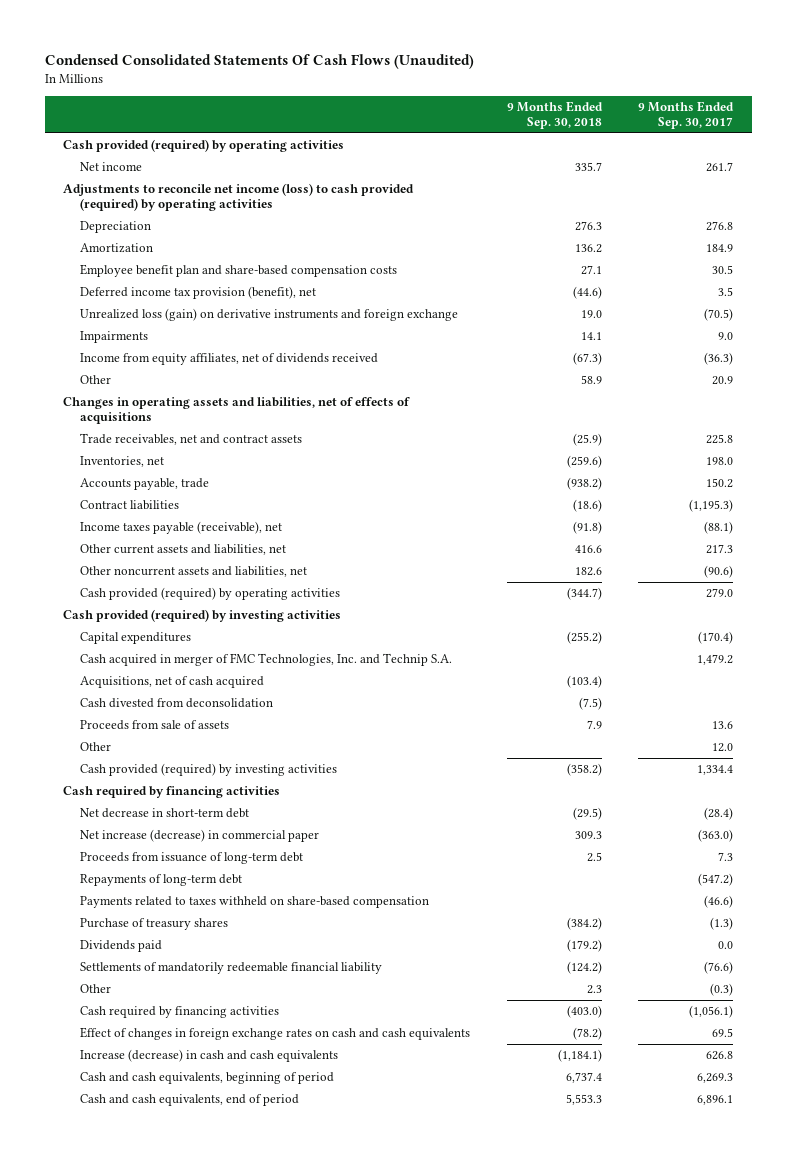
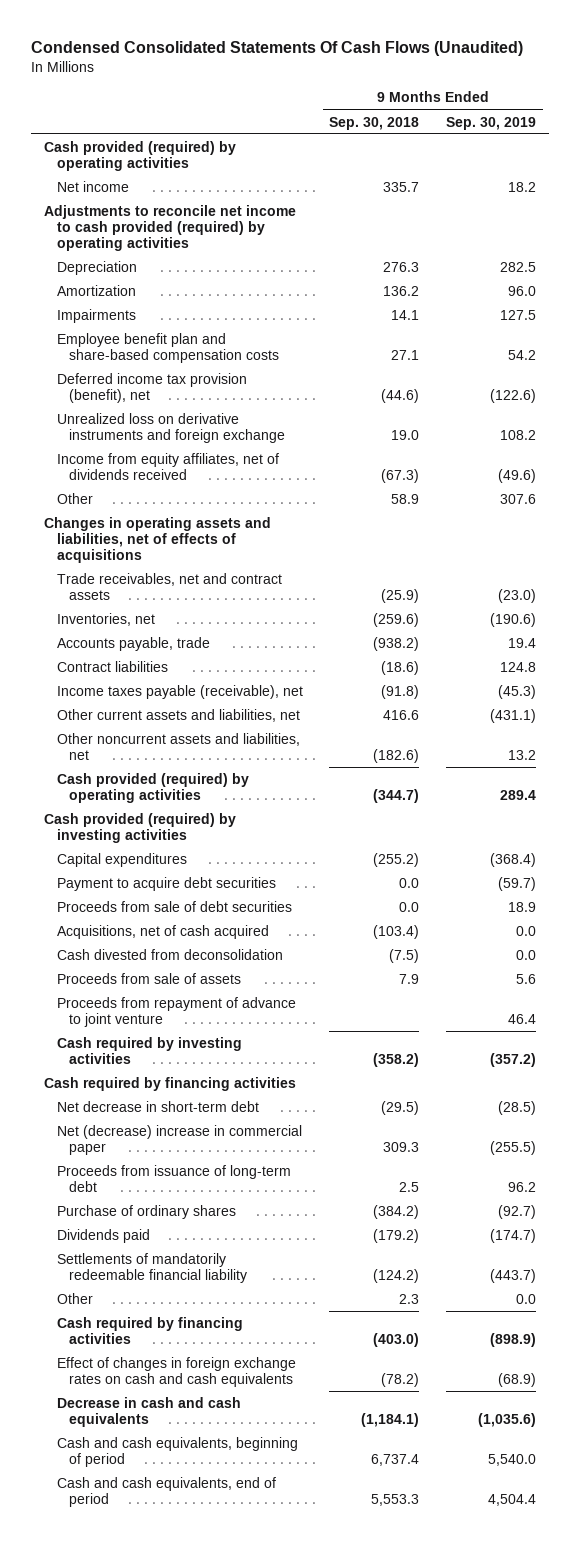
- | 9 Months Ended Sep. 30, 2018 | 9 Months Ended Sep. 30, 2017
+ | 9 Months Ended Sep. 30, 2018 | 9 Months Ended Sep. 30, 2019
- Adjustments to reconcile net income (loss) to cash provided (required) by operating activities
+ Adjustments to reconcile net income to cash provided (required) by operating activities
moved up: Impairments | 14.1 | 127.5
- Unrealized loss (gain) on derivative instruments and foreign exchange | 19.0 | (70.5)
+ Unrealized loss on derivative instruments and foreign exchange | 19.0 | 108.2
- Other noncurrent assets and liabilities, net | 182.6 | (90.6)
+ Other noncurrent assets and liabilities, net | (182.6) | 13.2
- Cash acquired in merger of FMC Technologies, Inc. and Technip S.A. | | 1,479.2
+ Payment to acquire debt securities | 0.0 | (59.7)
+ Proceeds from sale of debt securities | 0.0 | 18.9
- Other | | 12.0
- Cash provided (required) by investing activities | (358.2) | 1,334.4
+ Proceeds from repayment of advance to joint venture | | 46.4
+ Cash required by investing activities | (358.2) | (357.2)
- Net increase (decrease) in commercial paper | 309.3 | (363.0)
+ Net (decrease) increase in commercial paper | 309.3 | (255.5)
- Repayments of long-term debt | | (547.2)
- Payments related to taxes withheld on share-based compensation | | (46.6)
- Purchase of treasury shares | (384.2) | (1.3)
+ Purchase of ordinary shares | (384.2) | (92.7)
- Increase (decrease) in cash and cash equivalents | (1,184.1) | 626.8
+ Decrease in cash and cash equivalents | (1,184.1) | (1,035.6)

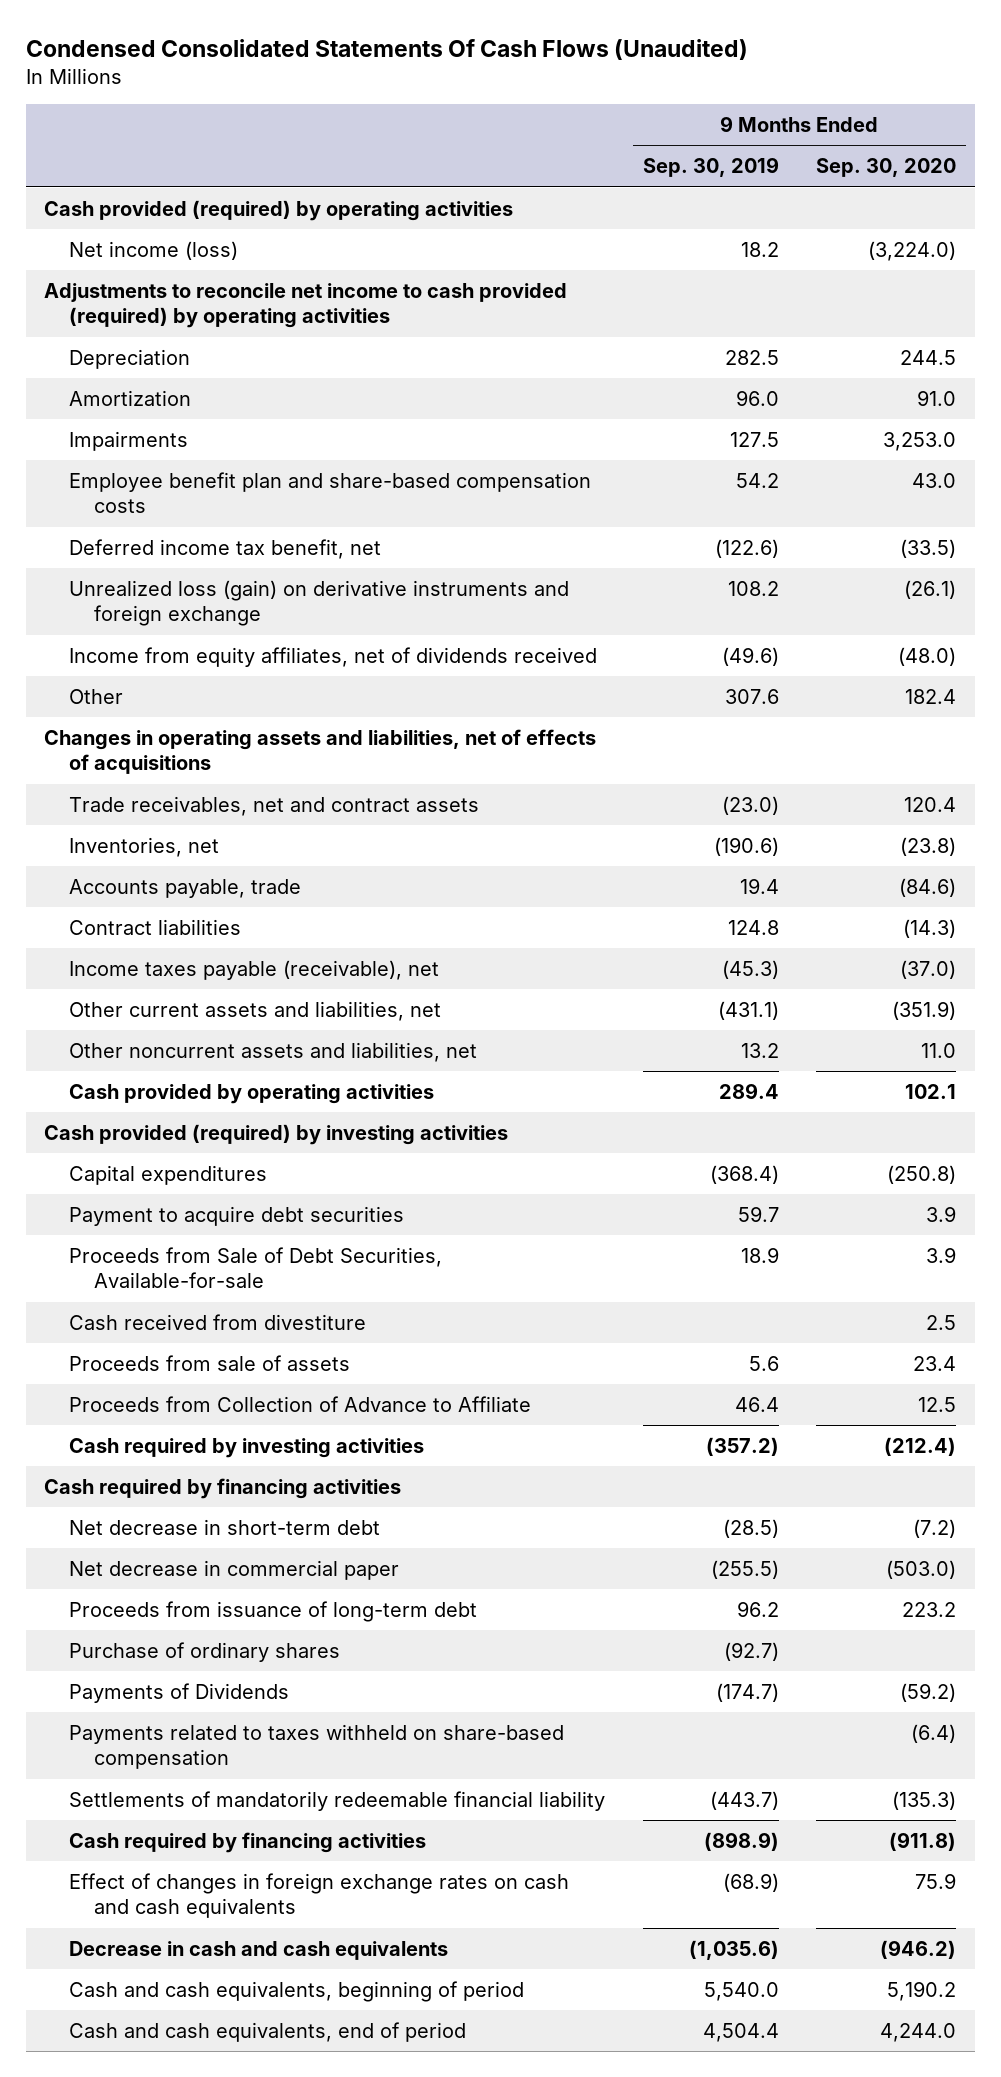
- | 9 Months Ended Sep. 30, 2018 | 9 Months Ended Sep. 30, 2019
+ | 9 Months Ended Sep. 30, 2019 | 9 Months Ended Sep. 30, 2020
- Net income | 335.7 | 18.2
+ Net income (loss) | 18.2 | (3,224.0)
- Deferred income tax provision (benefit), net | (44.6) | (122.6)
- Unrealized loss on derivative instruments and foreign exchange | 19.0 | 108.2
+ Deferred income tax benefit, net | (122.6) | (33.5)
+ Unrealized loss (gain) on derivative instruments and foreign exchange | 108.2 | (26.1)
- Cash provided (required) by operating activities | (344.7) | 289.4
+ Cash provided by operating activities | 289.4 | 102.1
- Payment to acquire debt securities | 0.0 | (59.7)
- Proceeds from sale of debt securities | 0.0 | 18.9
- Acquisitions, net of cash acquired | (103.4) | 0.0
- Cash divested from deconsolidation | (7.5) | 0.0
+ Payment to acquire debt securities | 59.7 | 3.9
+ Proceeds from Sale of Debt Securities, Available-for-sale | 18.9 | 3.9
+ Cash received from divestiture | | 2.5
- Proceeds from repayment of advance to joint venture | | 46.4
+ Proceeds from Collection of Advance to Affiliate | 46.4 | 12.5
- Net (decrease) increase in commercial paper | 309.3 | (255.5)
+ Net decrease in commercial paper | (255.5) | (503.0)
- Dividends paid | (179.2) | (174.7)
+ Payments of Dividends | (174.7) | (59.2)
+ Payments related to taxes withheld on share-based compensation | | (6.4)
- Other | 2.3 | 0.0

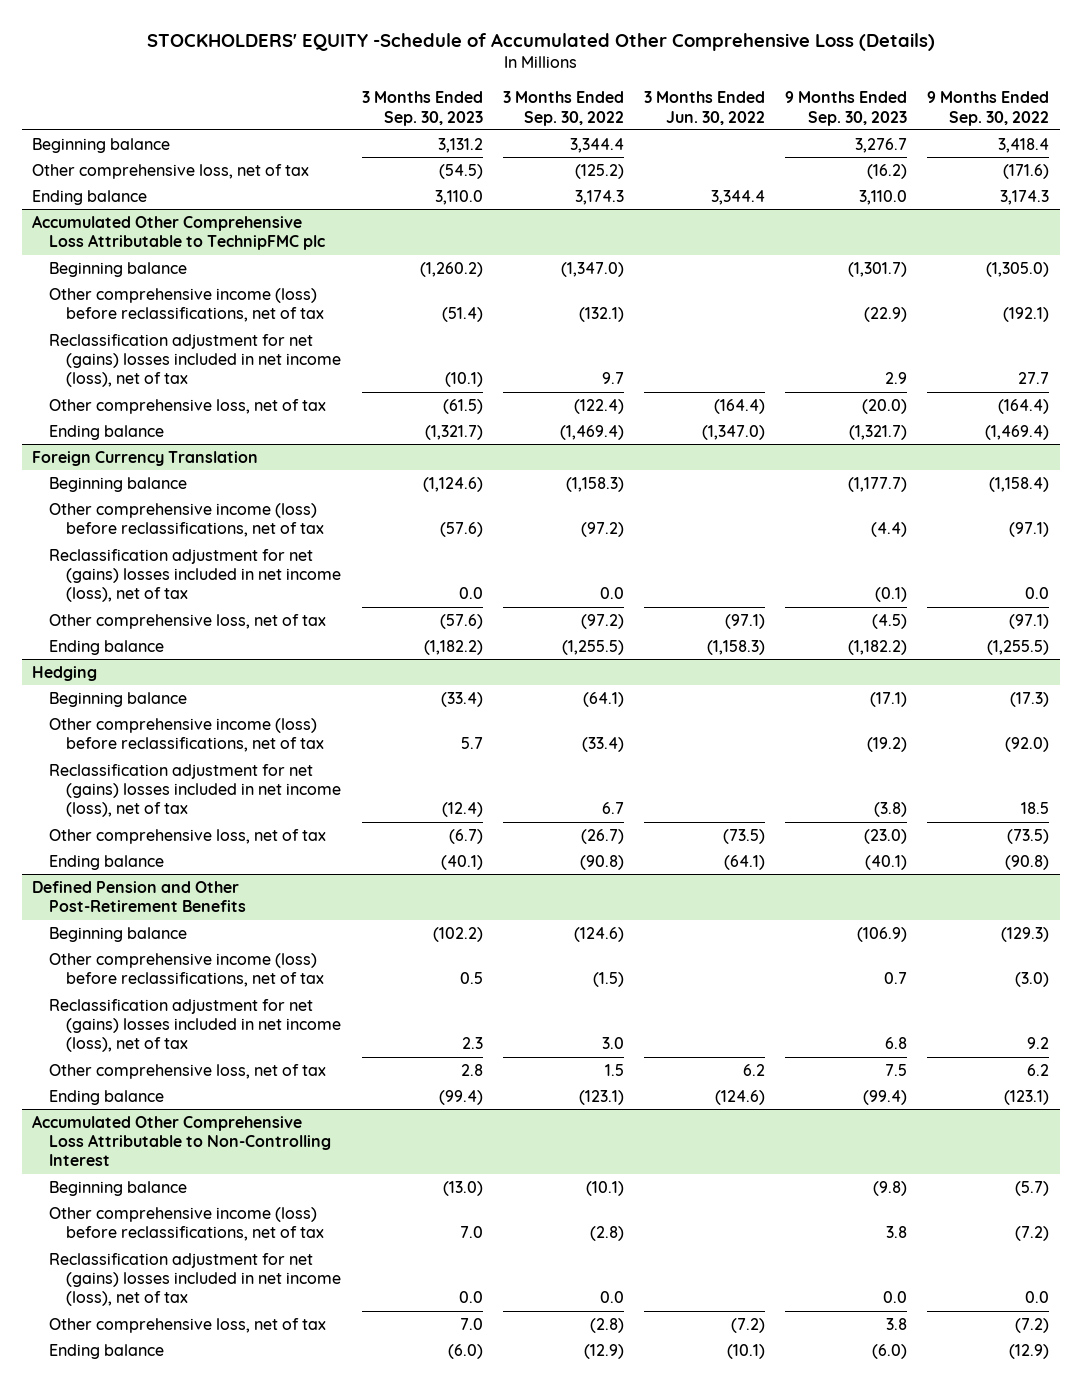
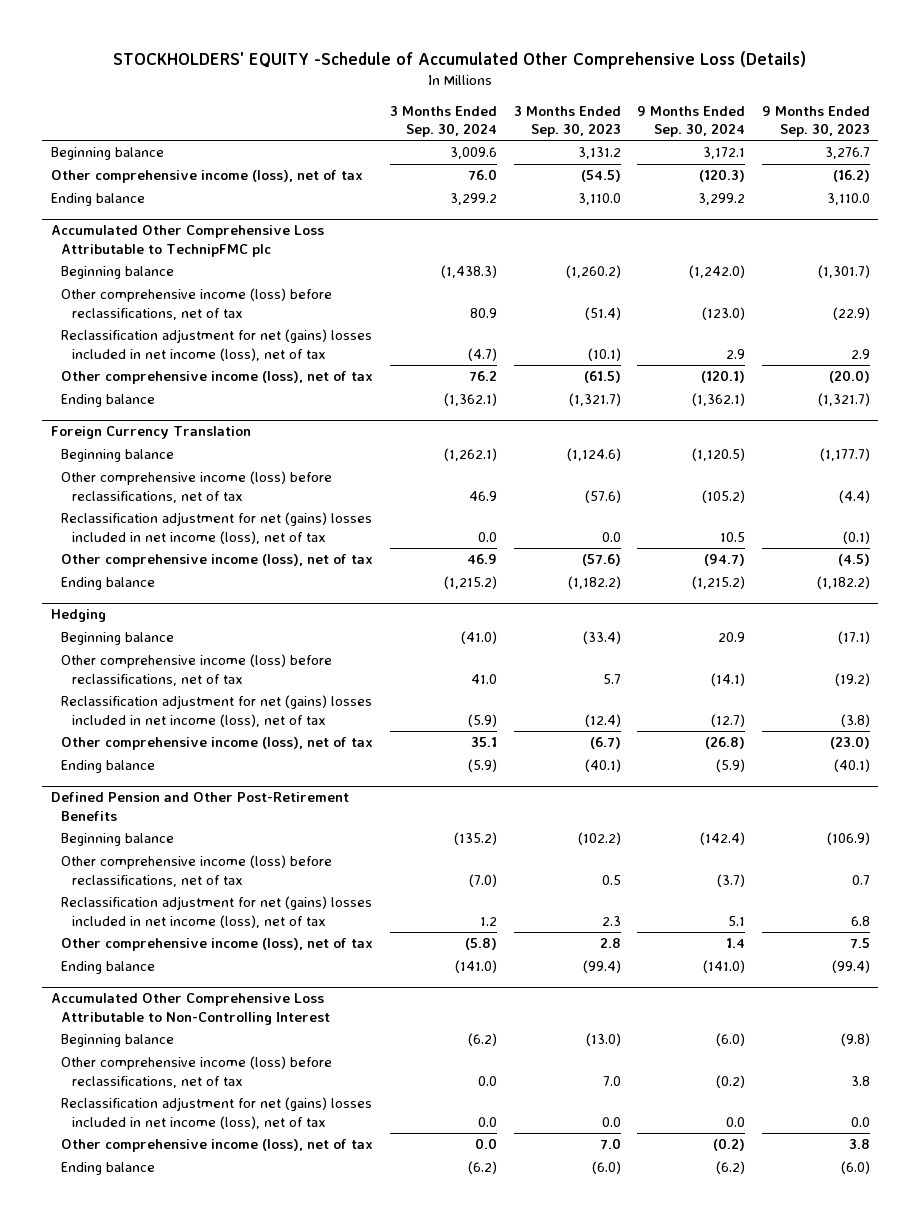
- | 3 Months Ended Sep. 30, 2023 | 3 Months Ended Sep. 30, 2022 | 3 Months Ended Jun. 30, 2022 | 9 Months Ended Sep. 30, 2023 | 9 Months Ended Sep. 30, 2022
+ | 3 Months Ended Sep. 30, 2024 | 3 Months Ended Sep. 30, 2023 | 9 Months Ended Sep. 30, 2024 | 9 Months Ended Sep. 30, 2023
- Other comprehensive loss, net of tax | (54.5) | (125.2) | | (16.2) | (171.6)
+ Other comprehensive income (loss), net of tax | 76.0 | (54.5) | (120.3) | (16.2)
@ Accumulated Other Comprehensive Loss Attributable to TechnipFMC plc
- Other comprehensive loss, net of tax | (61.5) | (122.4) | (164.4) | (20.0) | (164.4)
+ Other comprehensive income (loss), net of tax | 76.2 | (61.5) | (120.1) | (20.0)
@ Foreign Currency Translation
- Other comprehensive loss, net of tax | (57.6) | (97.2) | (97.1) | (4.5) | (97.1)
+ Other comprehensive income (loss), net of tax | 46.9 | (57.6) | (94.7) | (4.5)
@ Hedging
- Other comprehensive loss, net of tax | (6.7) | (26.7) | (73.5) | (23.0) | (73.5)
+ Other comprehensive income (loss), net of tax | 35.1 | (6.7) | (26.8) | (23.0)
@ Defined Pension and Other Post-Retirement Benefits
- Other comprehensive loss, net of tax | 2.8 | 1.5 | 6.2 | 7.5 | 6.2
+ Other comprehensive income (loss), net of tax | (5.8) | 2.8 | 1.4 | 7.5
@ Accumulated Other Comprehensive Loss Attributable to Non-Controlling Interest
- Other comprehensive loss, net of tax | 7.0 | (2.8) | (7.2) | 3.8 | (7.2)
+ Other comprehensive income (loss), net of tax | 0.0 | 7.0 | (0.2) | 3.8

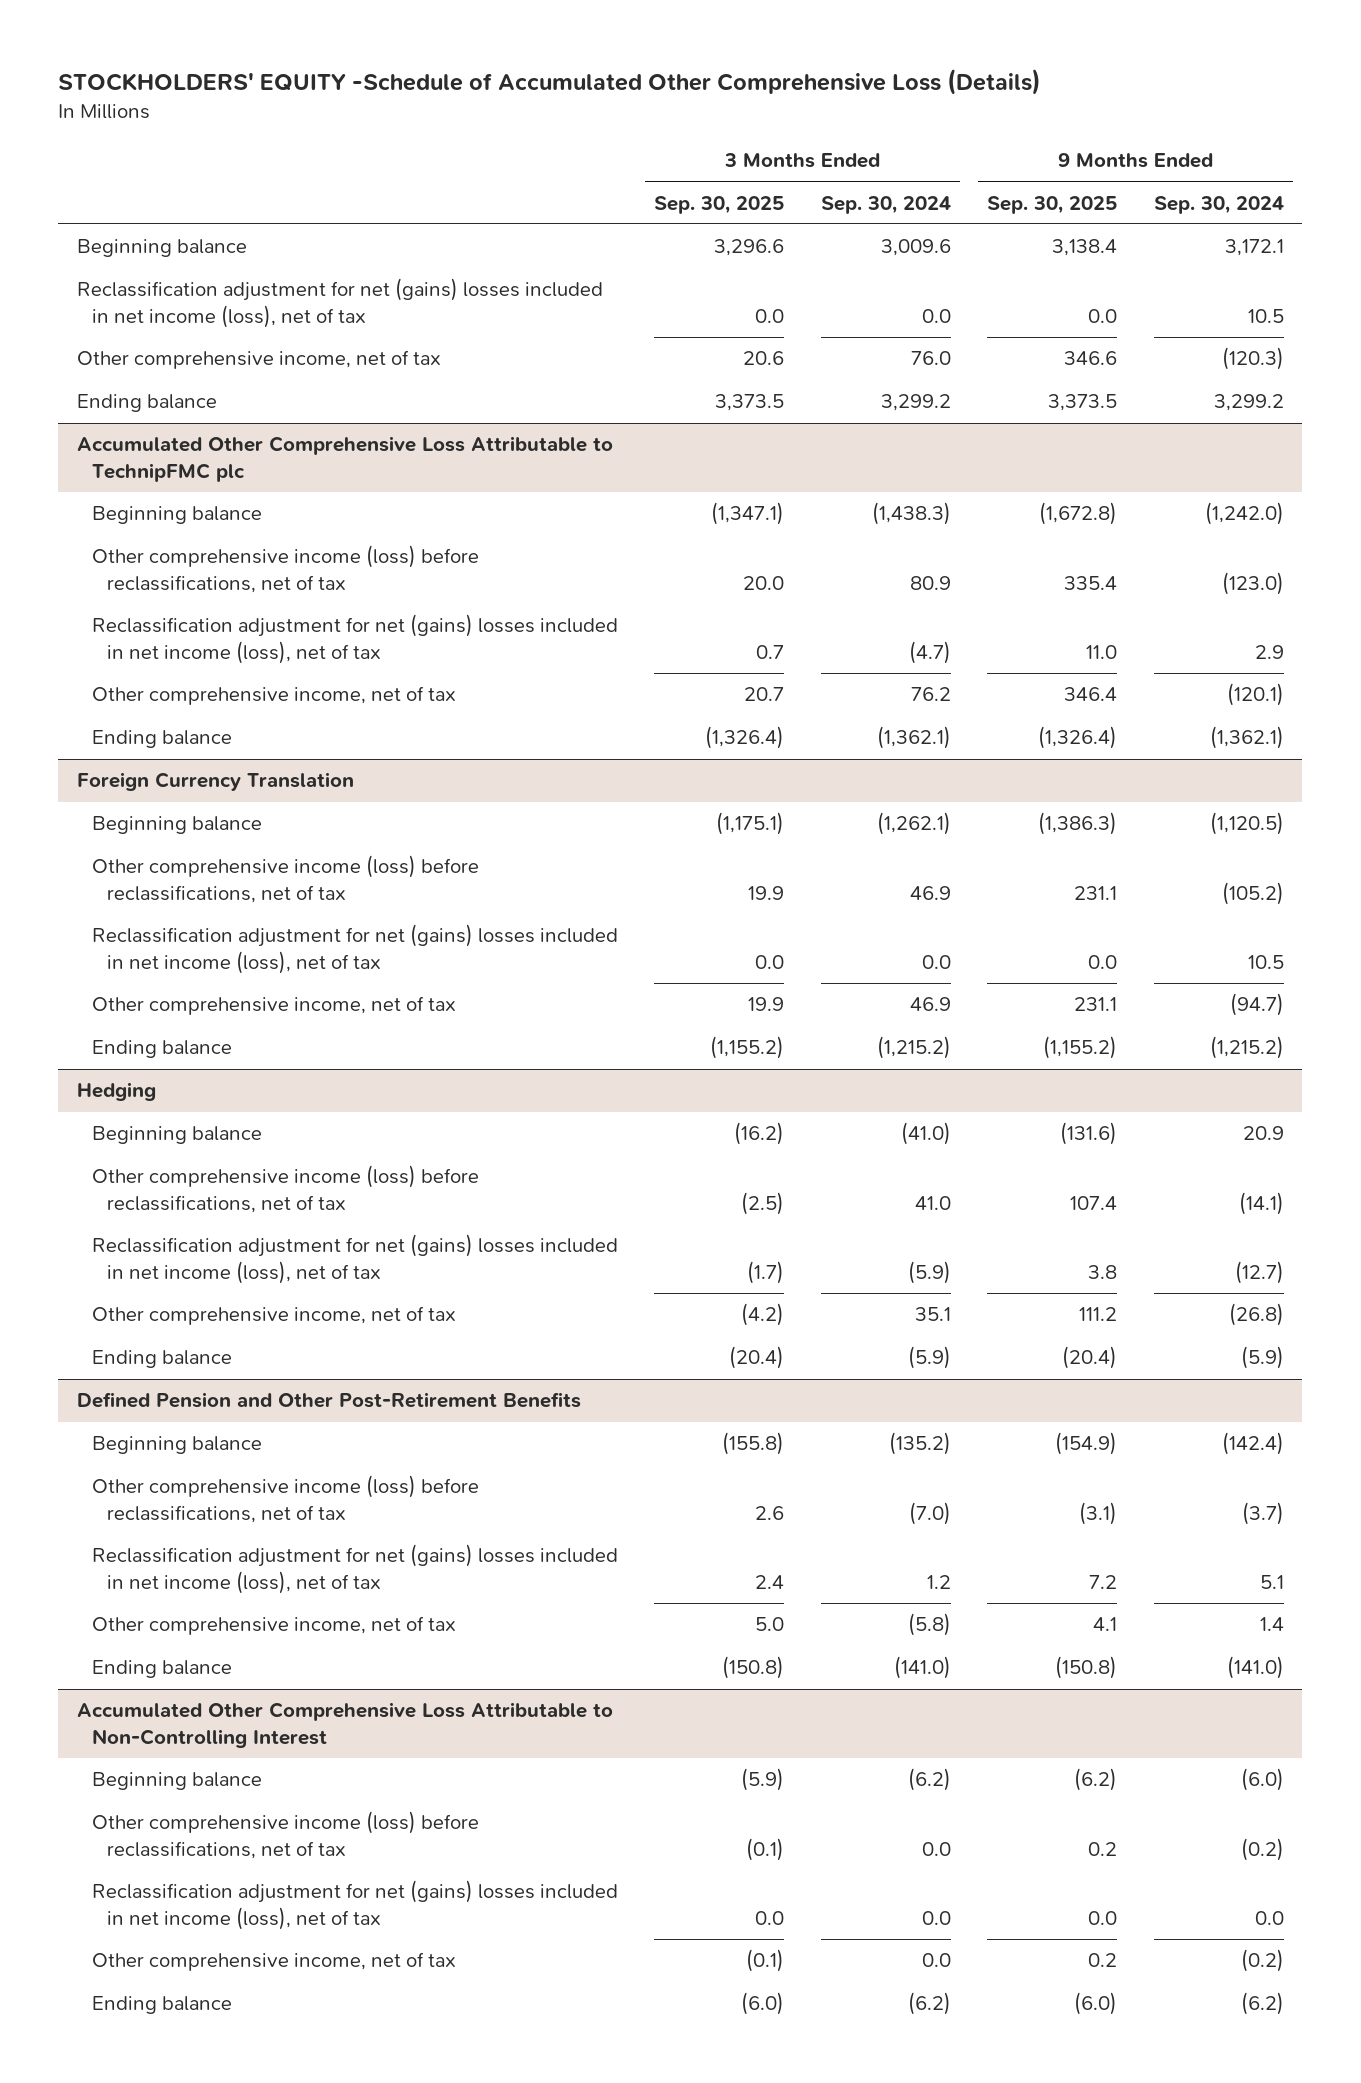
- | 3 Months Ended Sep. 30, 2024 | 3 Months Ended Sep. 30, 2023 | 9 Months Ended Sep. 30, 2024 | 9 Months Ended Sep. 30, 2023
+ | 3 Months Ended Sep. 30, 2025 | 3 Months Ended Sep. 30, 2024 | 9 Months Ended Sep. 30, 2025 | 9 Months Ended Sep. 30, 2024
- Other comprehensive income (loss), net of tax | 76.0 | (54.5) | (120.3) | (16.2)
+ Reclassification adjustment for net (gains) losses included in net income (loss), net of tax | 0.0 | 0.0 | 0.0 | 10.5
+ Other comprehensive income, net of tax | 20.6 | 76.0 | 346.6 | (120.3)
@ Accumulated Other Comprehensive Loss Attributable to TechnipFMC plc
- Other comprehensive income (loss), net of tax | 76.2 | (61.5) | (120.1) | (20.0)
+ Other comprehensive income, net of tax | 20.7 | 76.2 | 346.4 | (120.1)
@ Foreign Currency Translation
- Other comprehensive income (loss), net of tax | 46.9 | (57.6) | (94.7) | (4.5)
+ Other comprehensive income, net of tax | 19.9 | 46.9 | 231.1 | (94.7)
@ Hedging
- Other comprehensive income (loss), net of tax | 35.1 | (6.7) | (26.8) | (23.0)
+ Other comprehensive income, net of tax | (4.2) | 35.1 | 111.2 | (26.8)
@ Defined Pension and Other Post-Retirement Benefits
- Other comprehensive income (loss), net of tax | (5.8) | 2.8 | 1.4 | 7.5
+ Other comprehensive income, net of tax | 5.0 | (5.8) | 4.1 | 1.4
@ Accumulated Other Comprehensive Loss Attributable to Non-Controlling Interest
- Other comprehensive income (loss), net of tax | 0.0 | 7.0 | (0.2) | 3.8
+ Other comprehensive income, net of tax | (0.1) | 0.0 | 0.2 | (0.2)

